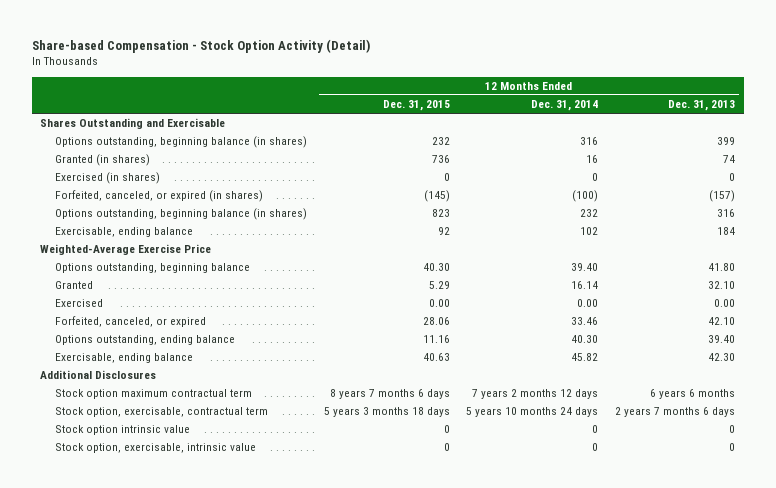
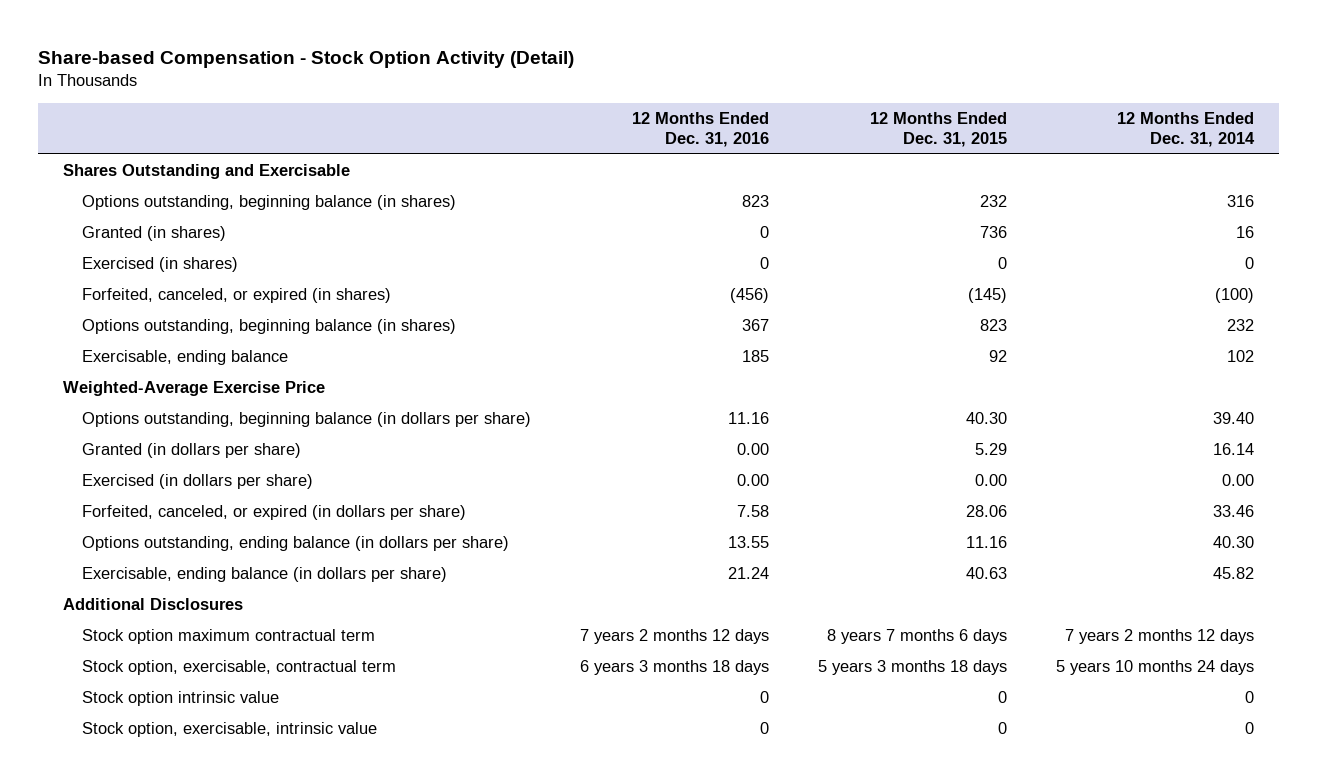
- | 12 Months Ended Dec. 31, 2015 | 12 Months Ended Dec. 31, 2014 | 12 Months Ended Dec. 31, 2013
+ | 12 Months Ended Dec. 31, 2016 | 12 Months Ended Dec. 31, 2015 | 12 Months Ended Dec. 31, 2014
- Options outstanding, beginning balance | 40.30 | 39.40 | 41.80
- Granted | 5.29 | 16.14 | 32.10
- Exercised | 0.00 | 0.00 | 0.00
- Forfeited, canceled, or expired | 28.06 | 33.46 | 42.10
- Options outstanding, ending balance | 11.16 | 40.30 | 39.40
- Exercisable, ending balance | 40.63 | 45.82 | 42.30
+ Options outstanding, beginning balance (in dollars per share) | 11.16 | 40.30 | 39.40
+ Granted (in dollars per share) | 0.00 | 5.29 | 16.14
+ Exercised (in dollars per share) | 0.00 | 0.00 | 0.00
+ Forfeited, canceled, or expired (in dollars per share) | 7.58 | 28.06 | 33.46
+ Options outstanding, ending balance (in dollars per share) | 13.55 | 11.16 | 40.30
+ Exercisable, ending balance (in dollars per share) | 21.24 | 40.63 | 45.82

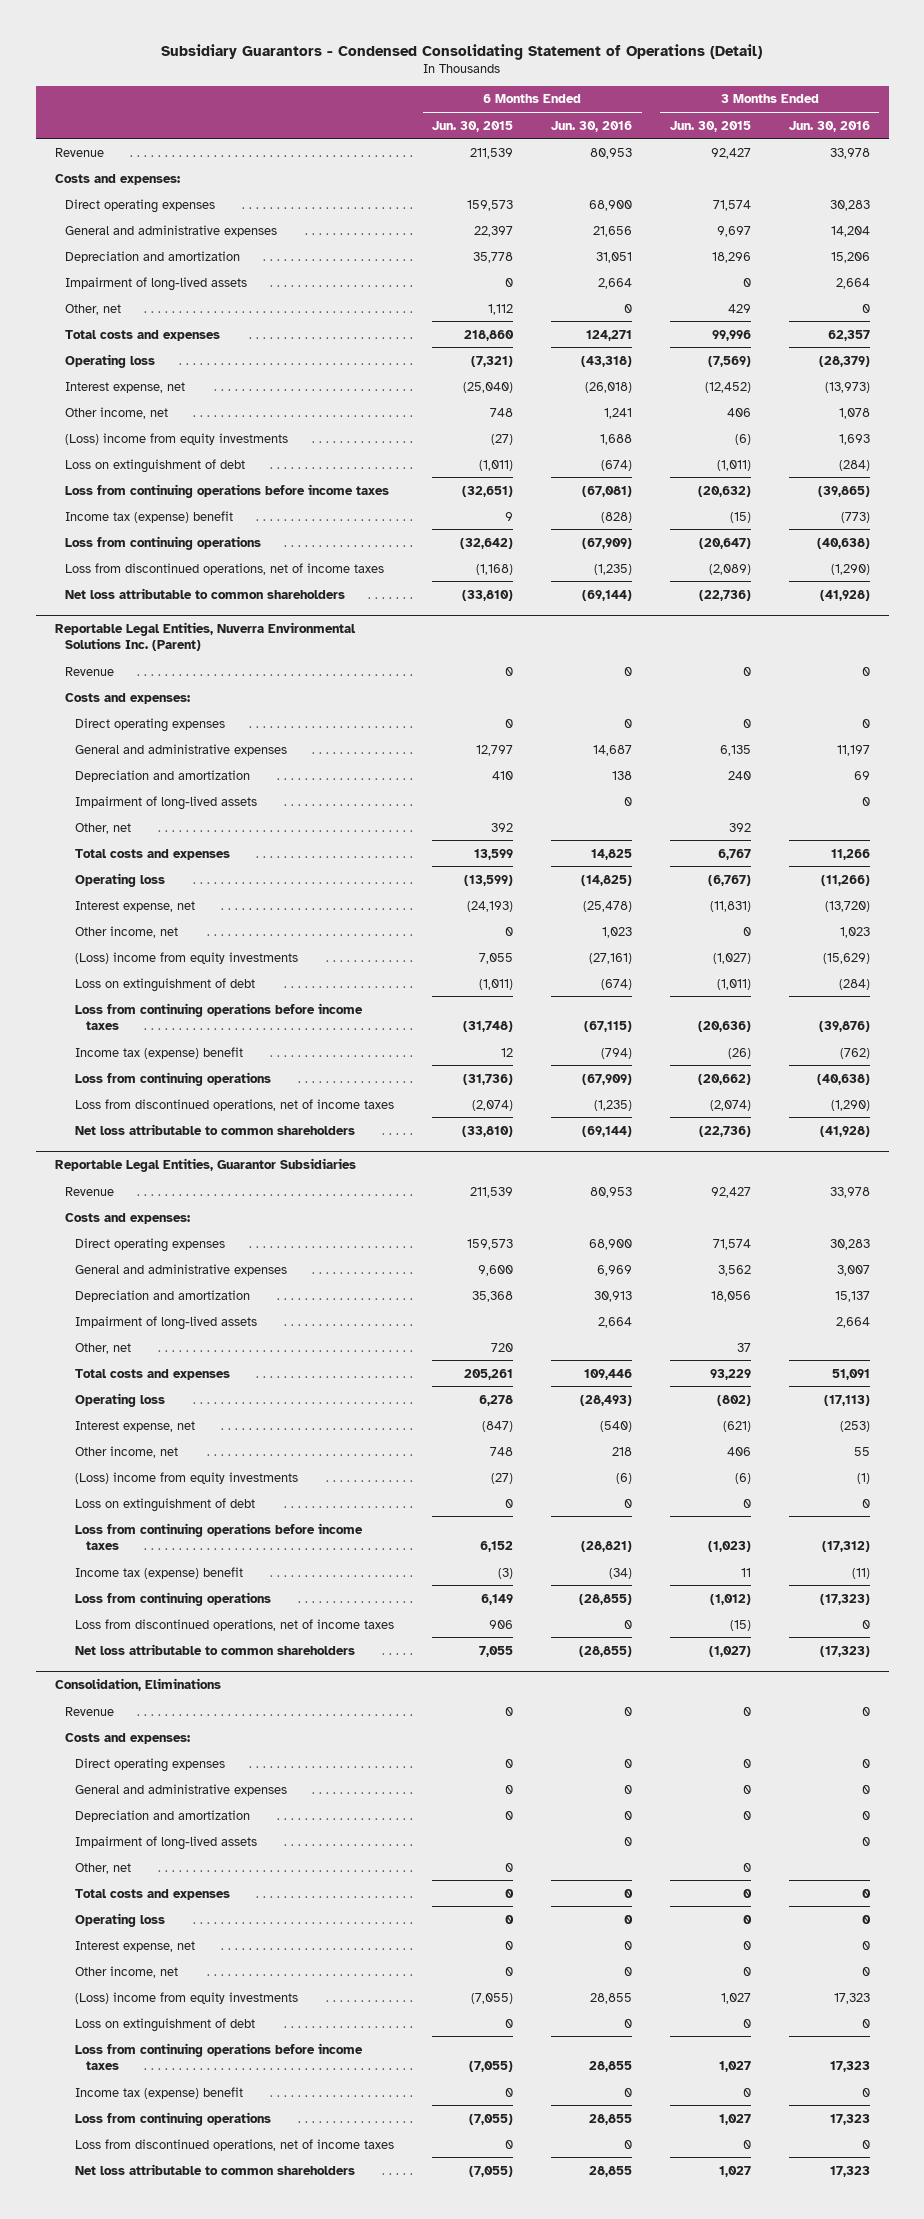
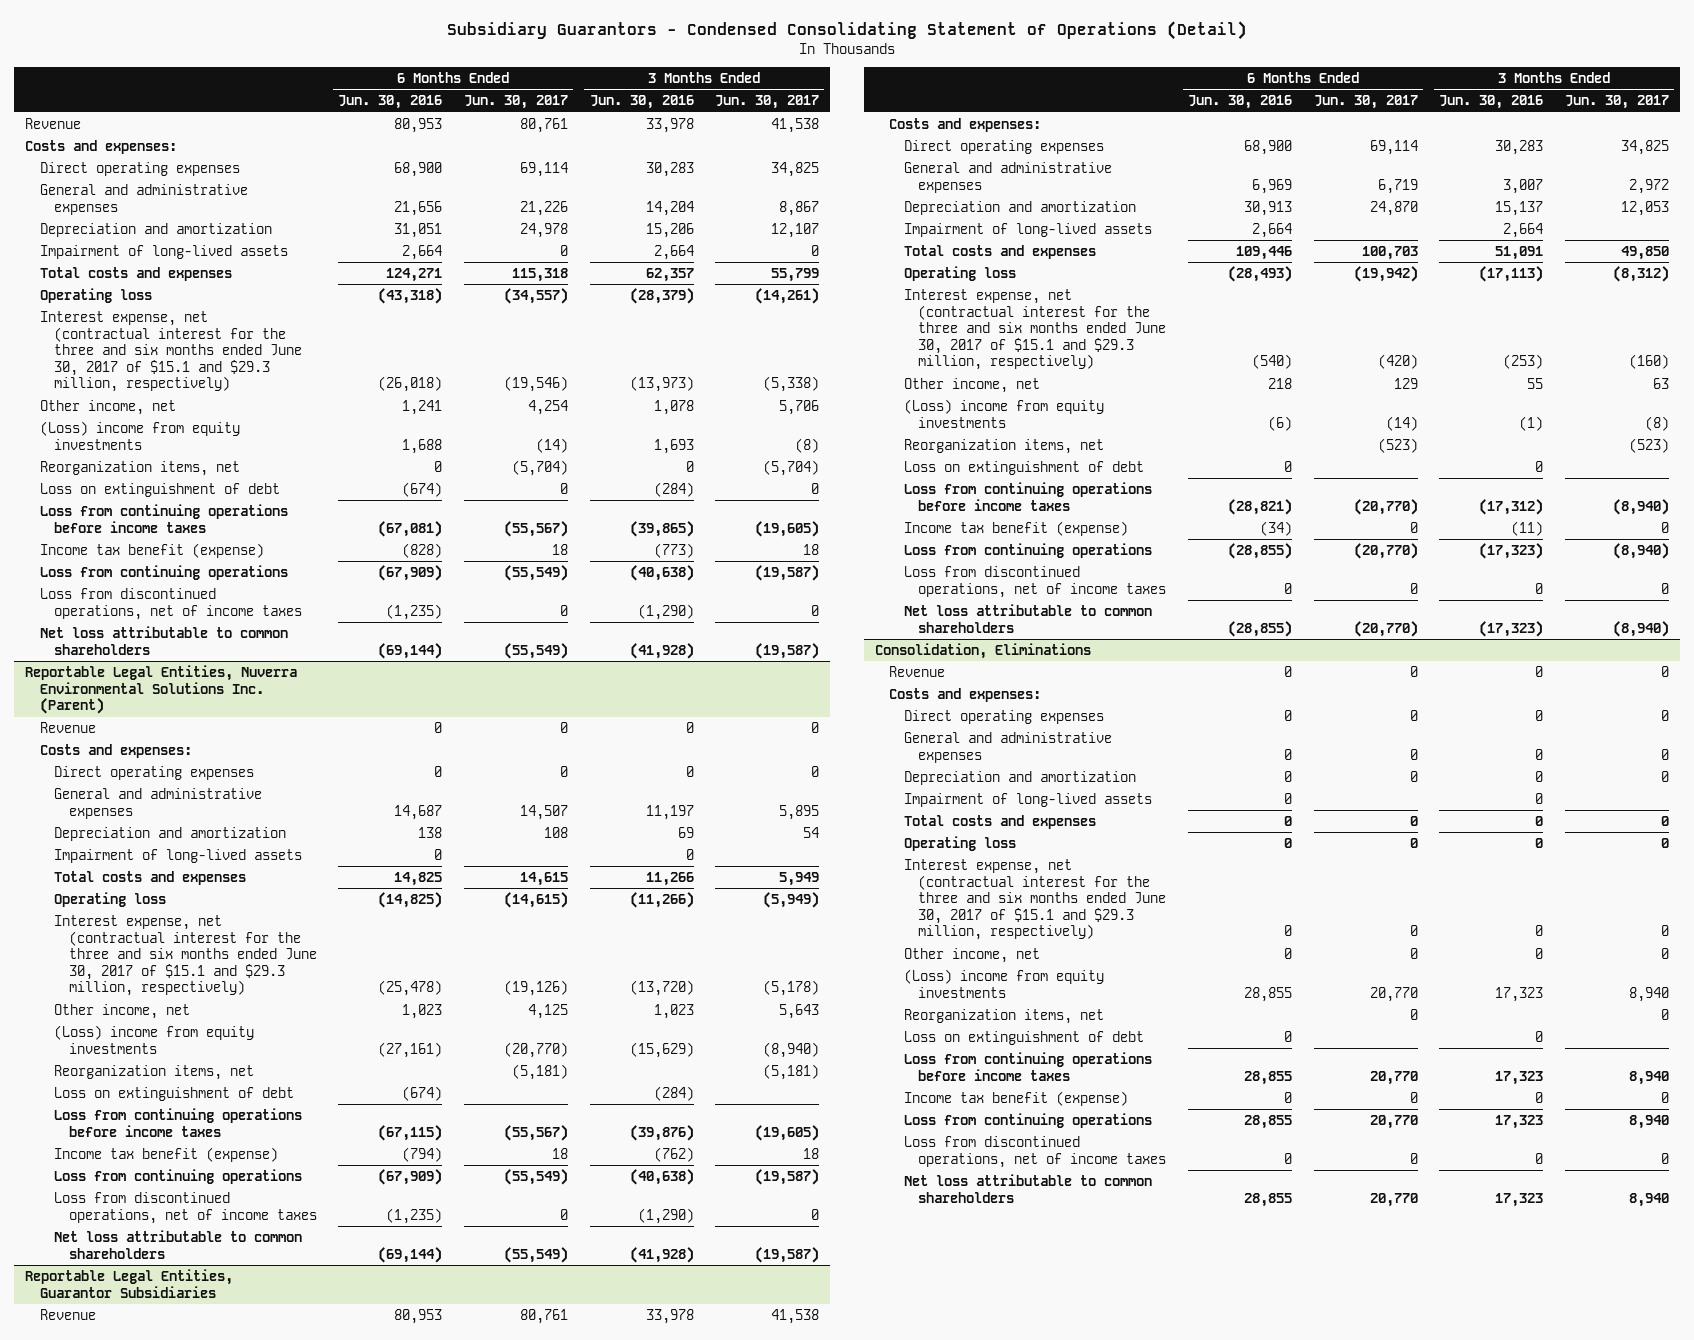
- | 6 Months Ended Jun. 30, 2015 | 6 Months Ended Jun. 30, 2016 | 3 Months Ended Jun. 30, 2015 | 3 Months Ended Jun. 30, 2016
+ | 6 Months Ended Jun. 30, 2016 | 6 Months Ended Jun. 30, 2017 | 3 Months Ended Jun. 30, 2016 | 3 Months Ended Jun. 30, 2017
- Other, net | 1,112 | 0 | 429 | 0
- Interest expense, net | (25,040) | (26,018) | (12,452) | (13,973)
+ Interest expense, net (contractual interest for the three and six months ended June 30, 2017 of $15.1 and $29.3 million, respectively) | (26,018) | (19,546) | (13,973) | (5,338)
+ Reorganization items, net | 0 | (5,704) | 0 | (5,704)
- Income tax (expense) benefit | 9 | (828) | (15) | (773)
+ Income tax benefit (expense) | (828) | 18 | (773) | 18
@ Reportable Legal Entities, Nuverra Environmental Solutions Inc. (Parent)
- Other, net | 392 | | 392 |
- Interest expense, net | (24,193) | (25,478) | (11,831) | (13,720)
+ Interest expense, net (contractual interest for the three and six months ended June 30, 2017 of $15.1 and $29.3 million, respectively) | (25,478) | (19,126) | (13,720) | (5,178)
+ Reorganization items, net | | (5,181) | | (5,181)
- Income tax (expense) benefit | 12 | (794) | (26) | (762)
+ Income tax benefit (expense) | (794) | 18 | (762) | 18
@ Reportable Legal Entities, Guarantor Subsidiaries
- Other, net | 720 | | 37 |
- Interest expense, net | (847) | (540) | (621) | (253)
+ Interest expense, net (contractual interest for the three and six months ended June 30, 2017 of $15.1 and $29.3 million, respectively) | (540) | (420) | (253) | (160)
+ Reorganization items, net | | (523) | | (523)
- Income tax (expense) benefit | (3) | (34) | 11 | (11)
+ Income tax benefit (expense) | (34) | 0 | (11) | 0
@ Consolidation, Eliminations
- Other, net | 0 | | 0 |
- Interest expense, net | 0 | 0 | 0 | 0
+ Interest expense, net (contractual interest for the three and six months ended June 30, 2017 of $15.1 and $29.3 million, respectively) | 0 | 0 | 0 | 0
+ Reorganization items, net | | 0 | | 0
- Income tax (expense) benefit | 0 | 0 | 0 | 0
+ Income tax benefit (expense) | 0 | 0 | 0 | 0

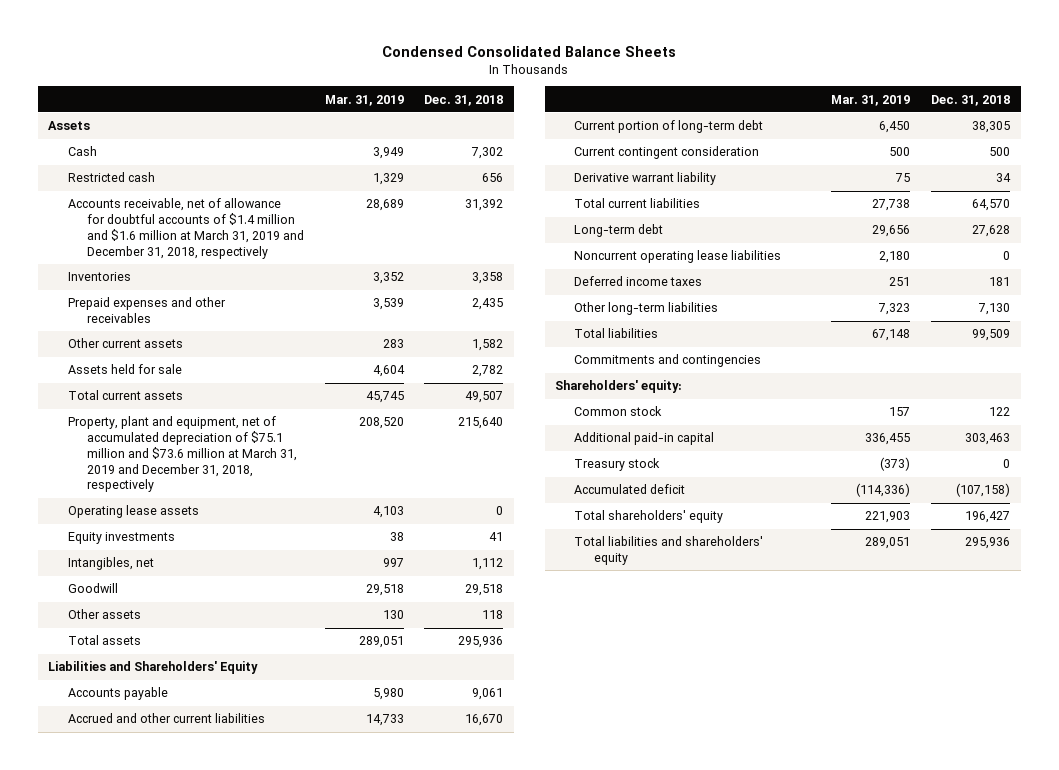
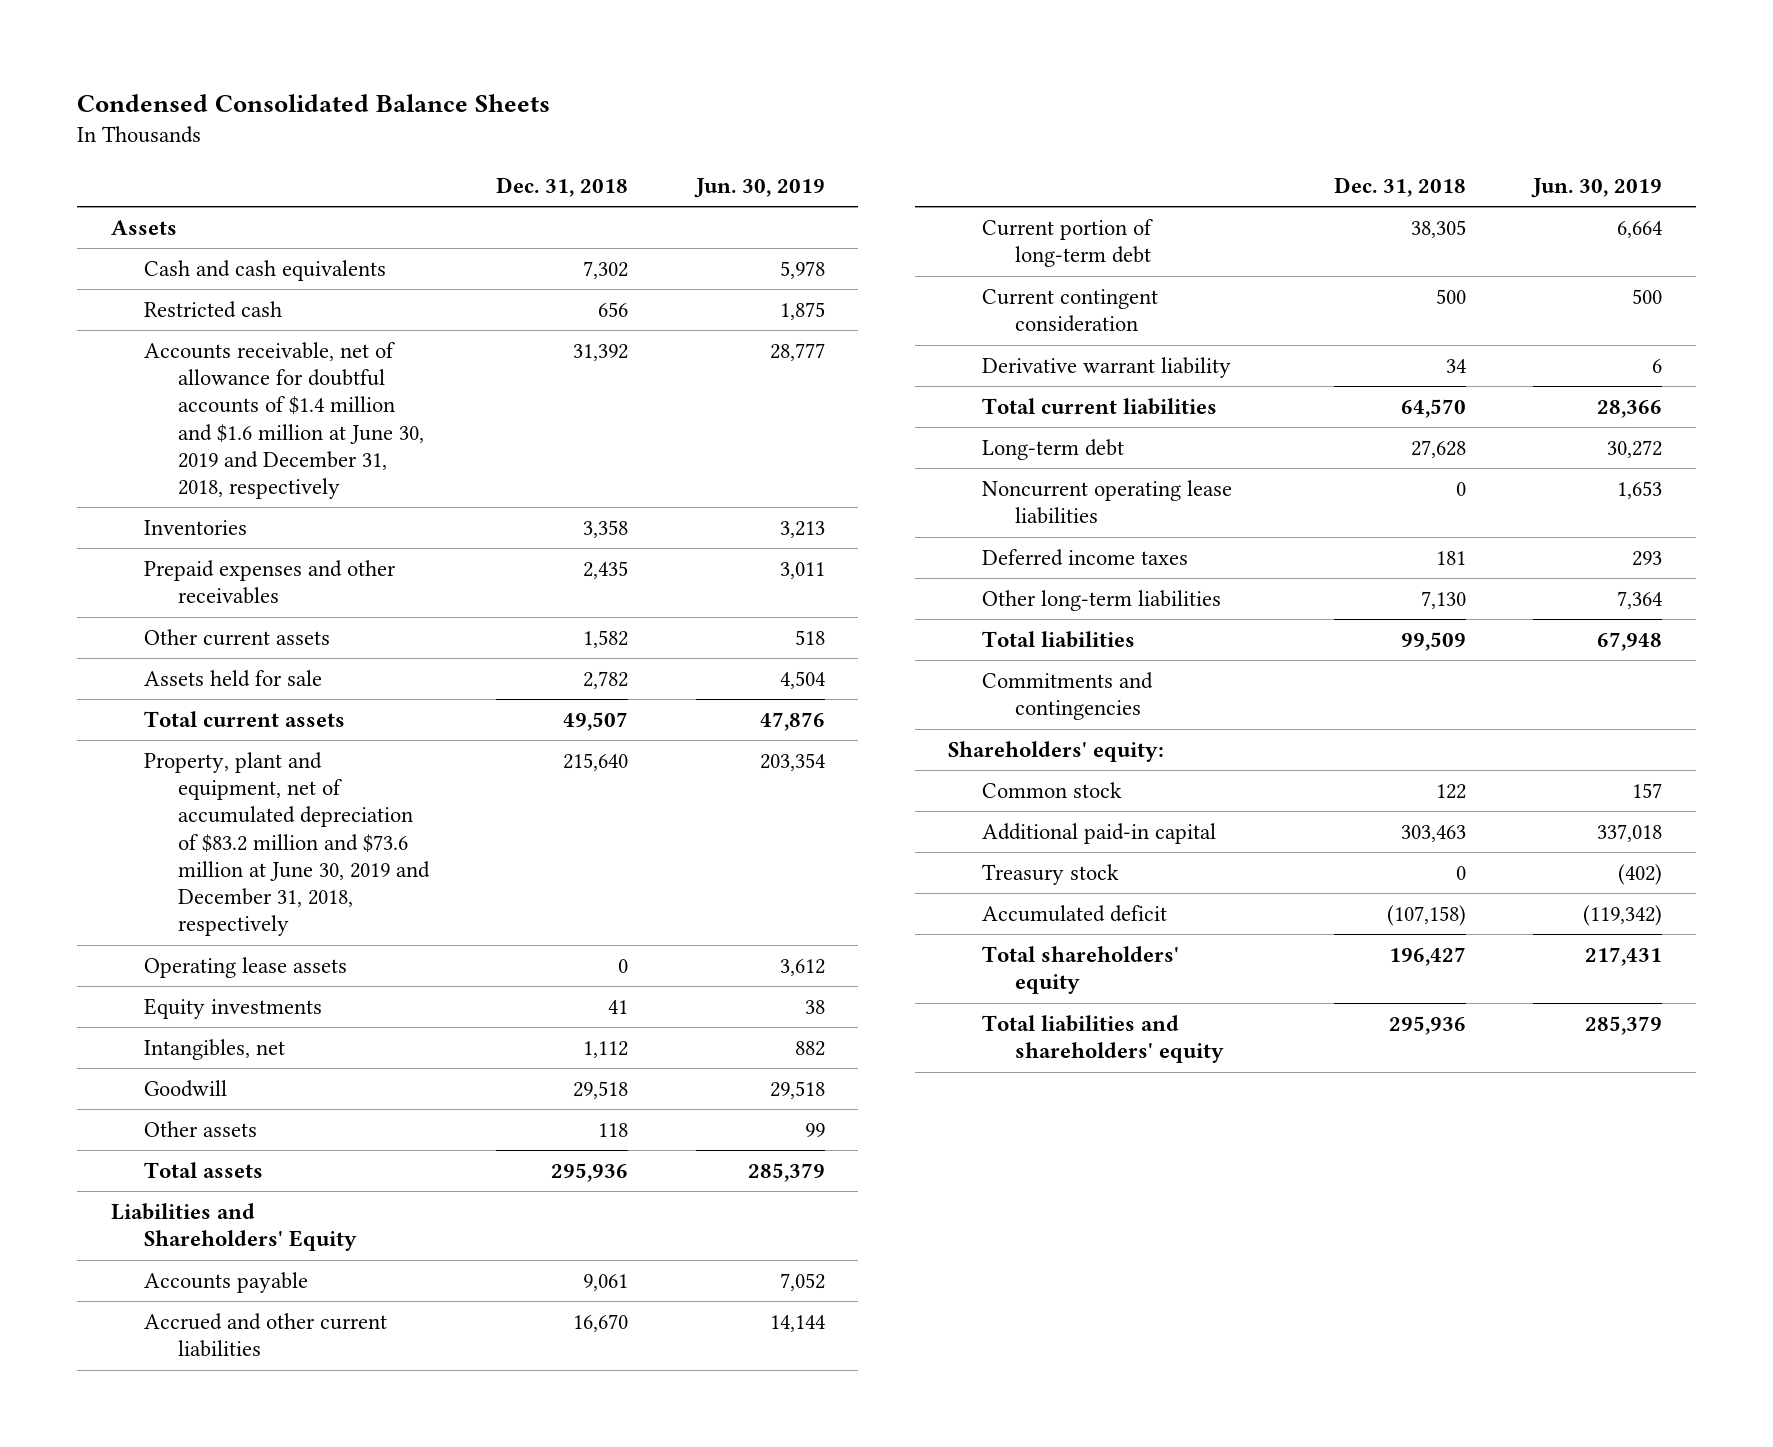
- | Mar. 31, 2019 | Dec. 31, 2018
+ | Dec. 31, 2018 | Jun. 30, 2019
- Cash | 3,949 | 7,302
+ Cash and cash equivalents | 7,302 | 5,978
- Accounts receivable, net of allowance for doubtful accounts of $1.4 million and $1.6 million at March 31, 2019 and December 31, 2018, respectively | 28,689 | 31,392
+ Accounts receivable, net of allowance for doubtful accounts of $1.4 million and $1.6 million at June 30, 2019 and December 31, 2018, respectively | 31,392 | 28,777
- Property, plant and equipment, net of accumulated depreciation of $75.1 million and $73.6 million at March 31, 2019 and December 31, 2018, respectively | 208,520 | 215,640
+ Property, plant and equipment, net of accumulated depreciation of $83.2 million and $73.6 million at June 30, 2019 and December 31, 2018, respectively | 215,640 | 203,354

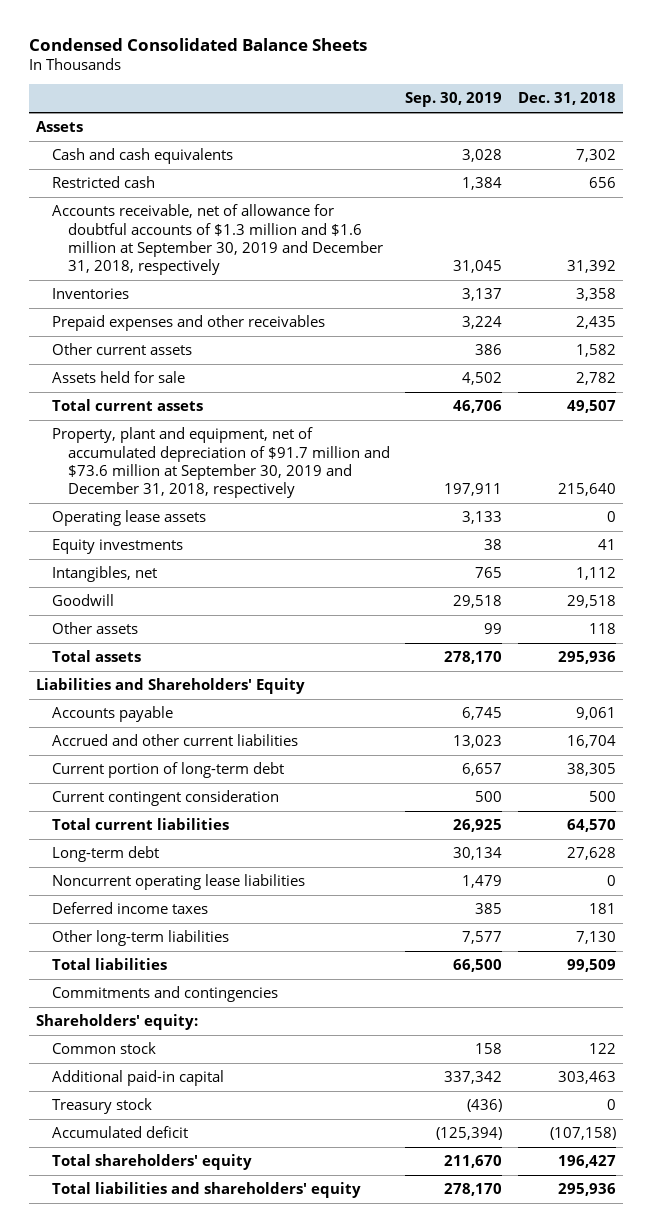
- | Dec. 31, 2018 | Jun. 30, 2019
+ | Sep. 30, 2019 | Dec. 31, 2018
- Accounts receivable, net of allowance for doubtful accounts of $1.4 million and $1.6 million at June 30, 2019 and December 31, 2018, respectively | 31,392 | 28,777
+ Accounts receivable, net of allowance for doubtful accounts of $1.3 million and $1.6 million at September 30, 2019 and December 31, 2018, respectively | 31,045 | 31,392
- Property, plant and equipment, net of accumulated depreciation of $83.2 million and $73.6 million at June 30, 2019 and December 31, 2018, respectively | 215,640 | 203,354
+ Property, plant and equipment, net of accumulated depreciation of $91.7 million and $73.6 million at September 30, 2019 and December 31, 2018, respectively | 197,911 | 215,640
- Accrued and other current liabilities | 16,670 | 14,144
+ Accrued and other current liabilities | 13,023 | 16,704
- Derivative warrant liability | 34 | 6

